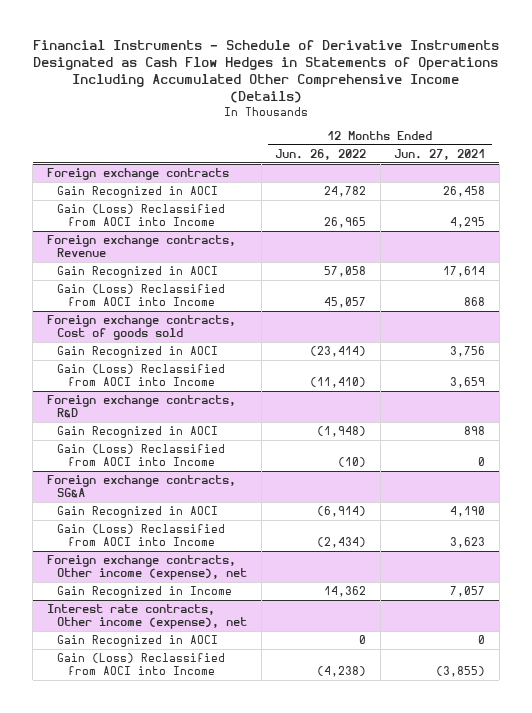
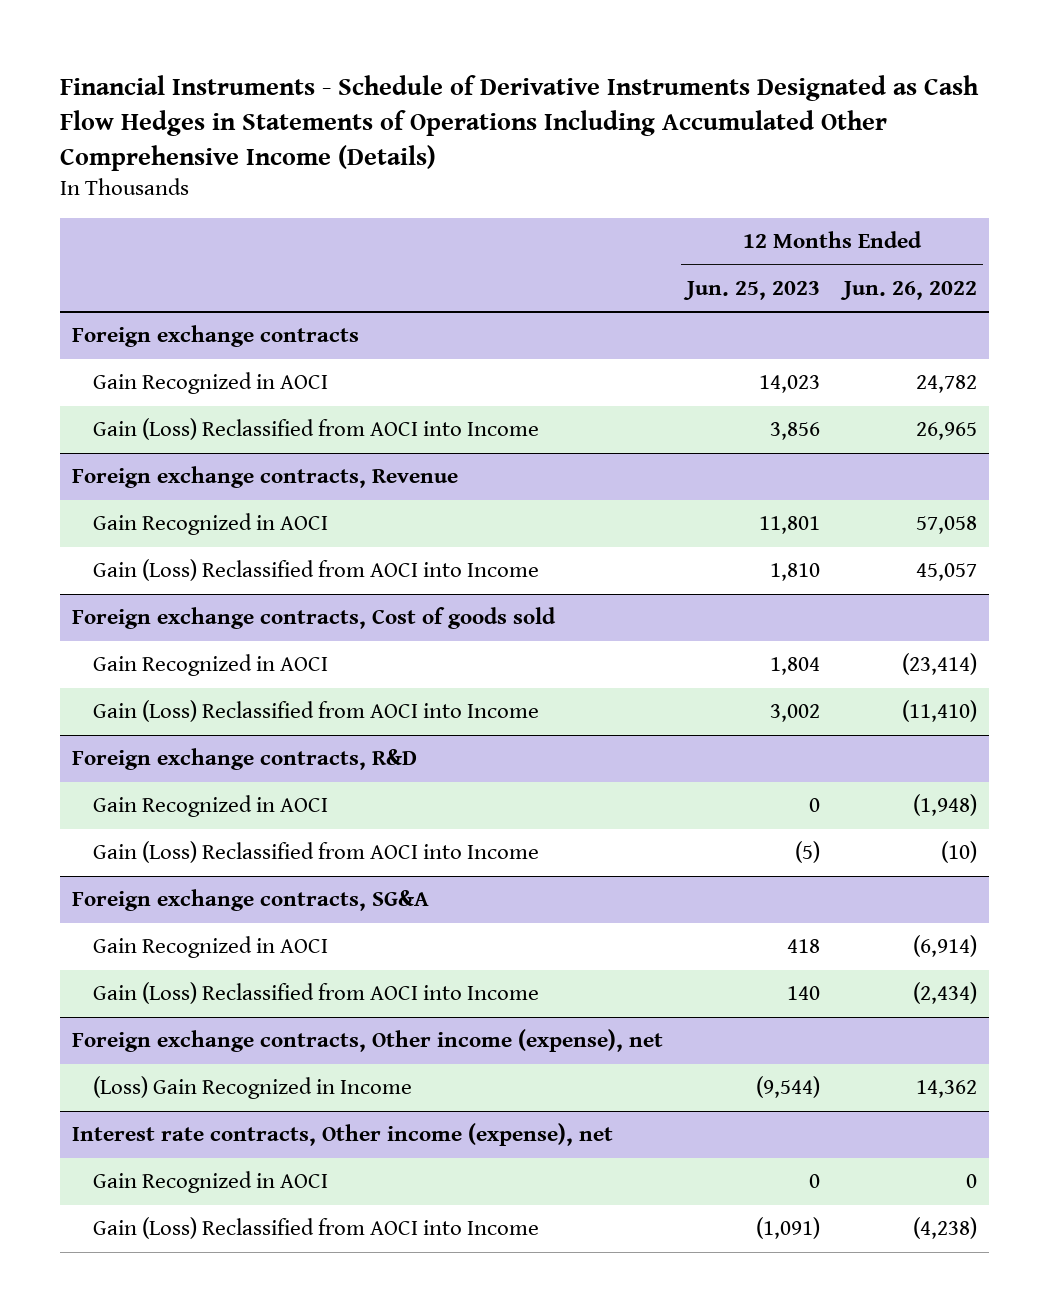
- | 12 Months Ended Jun. 26, 2022 | 12 Months Ended Jun. 27, 2021
+ | 12 Months Ended Jun. 25, 2023 | 12 Months Ended Jun. 26, 2022
@ Foreign exchange contracts, Other income (expense), net
- Gain Recognized in Income | 14,362 | 7,057
+ (Loss) Gain Recognized in Income | (9,544) | 14,362

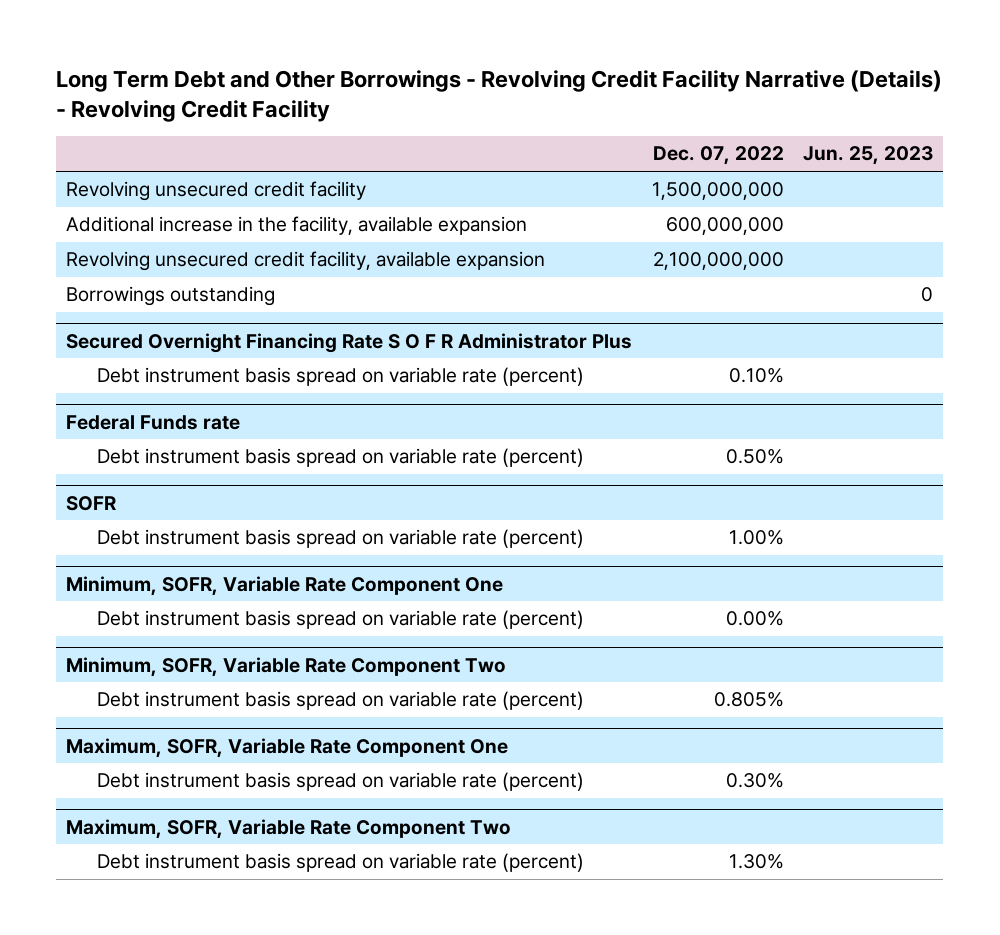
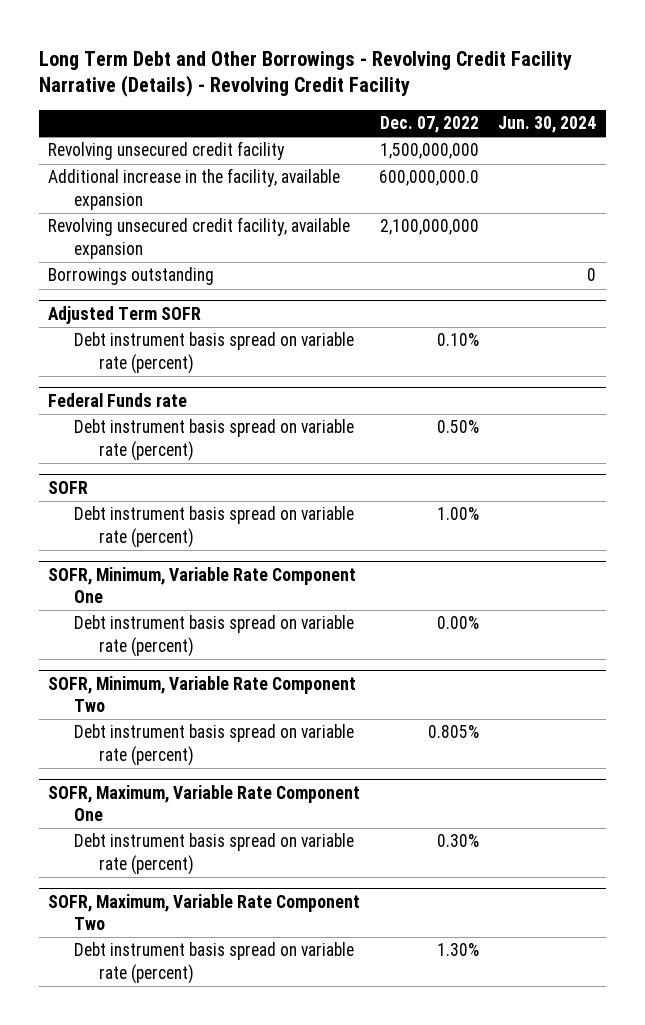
- | Dec. 07, 2022 | Jun. 25, 2023
+ | Dec. 07, 2022 | Jun. 30, 2024
- Additional increase in the facility, available expansion | 600,000,000 |
+ Additional increase in the facility, available expansion | 600,000,000.0 |
- Secured Overnight Financing Rate S O F R Administrator Plus
+ Adjusted Term SOFR
- Minimum, SOFR, Variable Rate Component One
+ SOFR, Minimum, Variable Rate Component One
- Minimum, SOFR, Variable Rate Component Two
+ SOFR, Minimum, Variable Rate Component Two
- Maximum, SOFR, Variable Rate Component One
+ SOFR, Maximum, Variable Rate Component One
- Maximum, SOFR, Variable Rate Component Two
+ SOFR, Maximum, Variable Rate Component Two

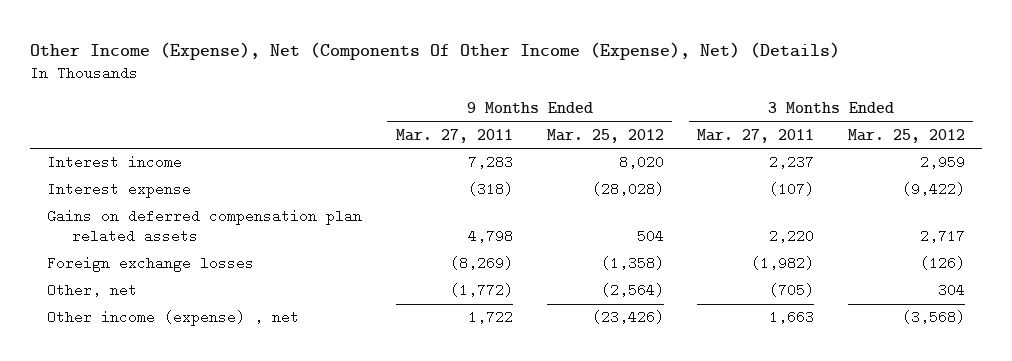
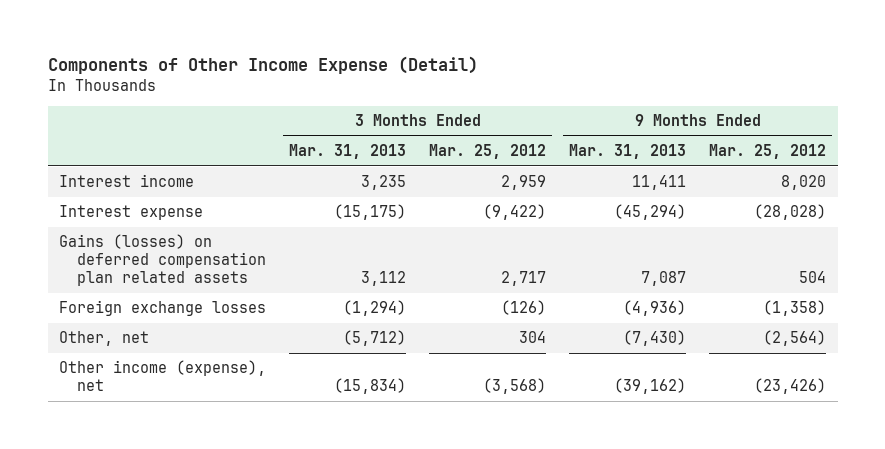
- Other Income (Expense), Net (Components Of Other Income (Expense), Net) (Details)
+ Components of Other Income Expense (Detail)
- | 9 Months Ended Mar. 27, 2011 | 9 Months Ended Mar. 25, 2012 | 3 Months Ended Mar. 27, 2011 | 3 Months Ended Mar. 25, 2012
+ | 3 Months Ended Mar. 31, 2013 | 3 Months Ended Mar. 25, 2012 | 9 Months Ended Mar. 31, 2013 | 9 Months Ended Mar. 25, 2012
- Gains on deferred compensation plan related assets | 4,798 | 504 | 2,220 | 2,717
+ Gains (losses) on deferred compensation plan related assets | 3,112 | 2,717 | 7,087 | 504
- Other income (expense) , net | 1,722 | (23,426) | 1,663 | (3,568)
+ Other income (expense), net | (15,834) | (3,568) | (39,162) | (23,426)

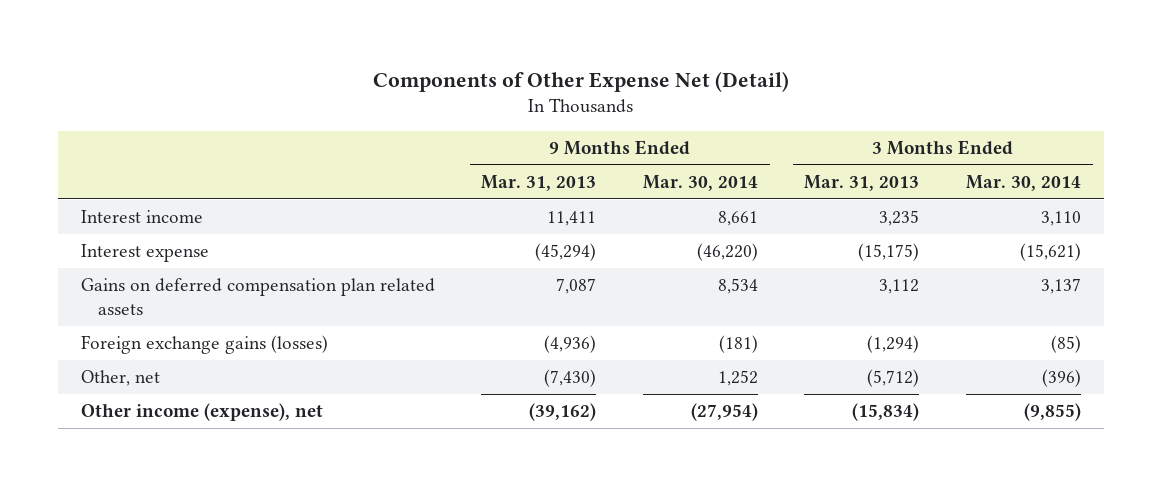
- Components of Other Income Expense (Detail)
+ Components of Other Expense Net (Detail)
- | 3 Months Ended Mar. 31, 2013 | 3 Months Ended Mar. 25, 2012 | 9 Months Ended Mar. 31, 2013 | 9 Months Ended Mar. 25, 2012
+ | 9 Months Ended Mar. 31, 2013 | 9 Months Ended Mar. 30, 2014 | 3 Months Ended Mar. 31, 2013 | 3 Months Ended Mar. 30, 2014
- Gains (losses) on deferred compensation plan related assets | 3,112 | 2,717 | 7,087 | 504
- Foreign exchange losses | (1,294) | (126) | (4,936) | (1,358)
+ Gains on deferred compensation plan related assets | 7,087 | 8,534 | 3,112 | 3,137
+ Foreign exchange gains (losses) | (4,936) | (181) | (1,294) | (85)

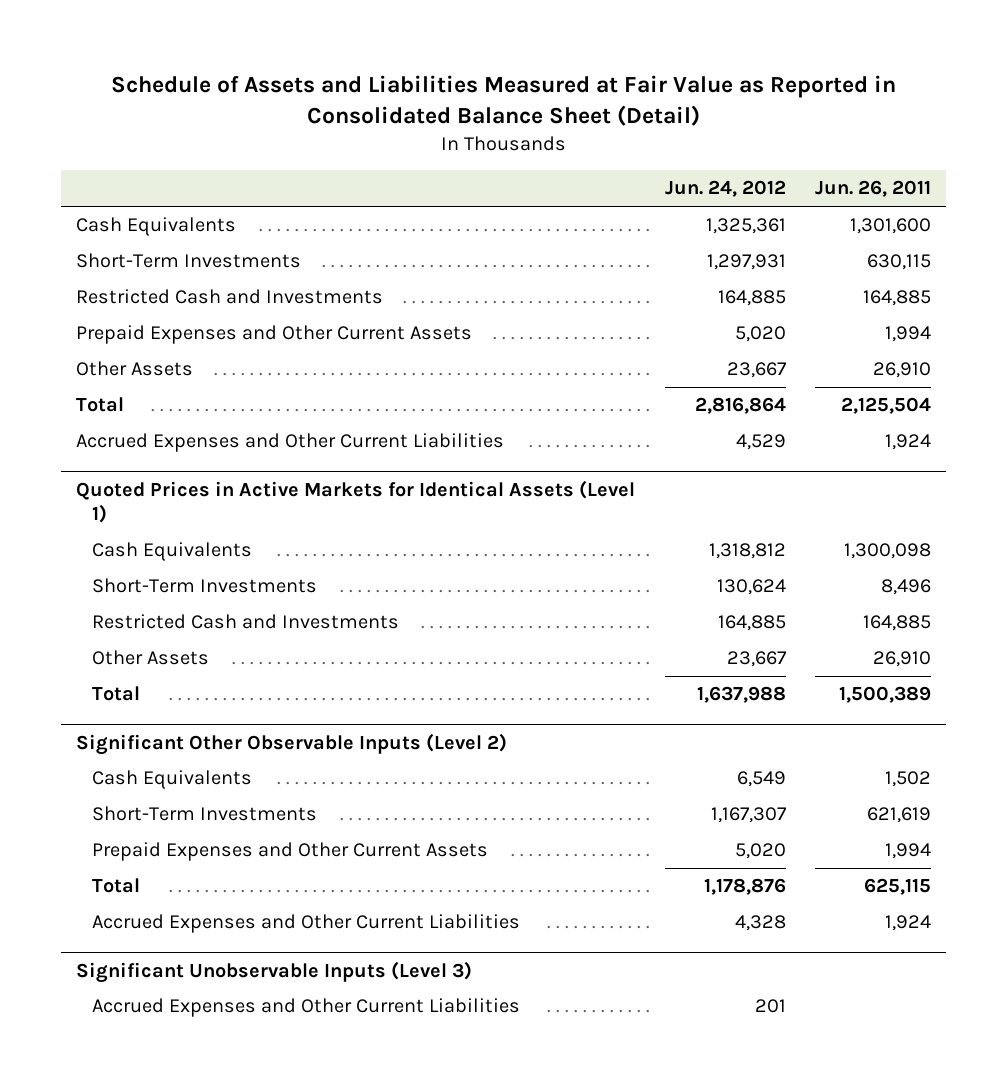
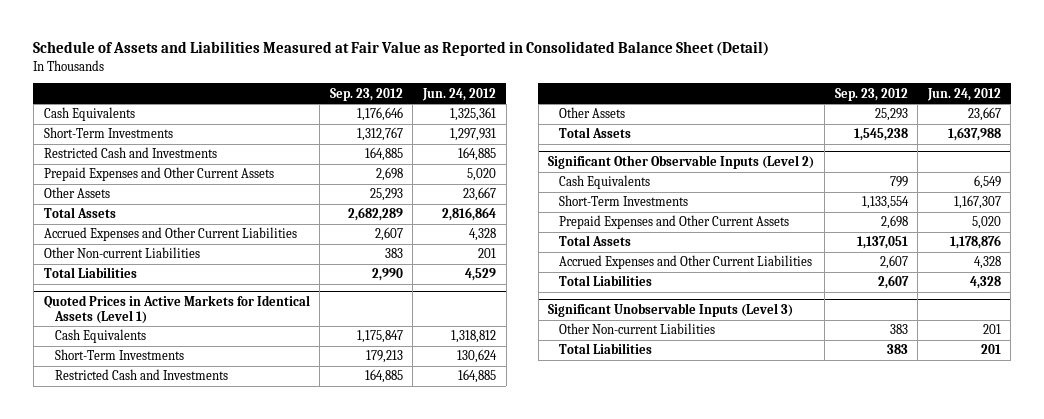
- | Jun. 24, 2012 | Jun. 26, 2011
+ | Sep. 23, 2012 | Jun. 24, 2012
- Total | 2,816,864 | 2,125,504
- Accrued Expenses and Other Current Liabilities | 4,529 | 1,924
+ Total Assets | 2,682,289 | 2,816,864
+ Accrued Expenses and Other Current Liabilities | 2,607 | 4,328
+ Other Non-current Liabilities | 383 | 201
+ Total Liabilities | 2,990 | 4,529
@ Quoted Prices in Active Markets for Identical Assets (Level 1)
- Total | 1,637,988 | 1,500,389
+ Total Assets | 1,545,238 | 1,637,988
@ Significant Other Observable Inputs (Level 2)
- Total | 1,178,876 | 625,115
+ Total Assets | 1,137,051 | 1,178,876
+ Total Liabilities | 2,607 | 4,328
@ Significant Unobservable Inputs (Level 3)
- Accrued Expenses and Other Current Liabilities | 201 |
+ Other Non-current Liabilities | 383 | 201
+ Total Liabilities | 383 | 201

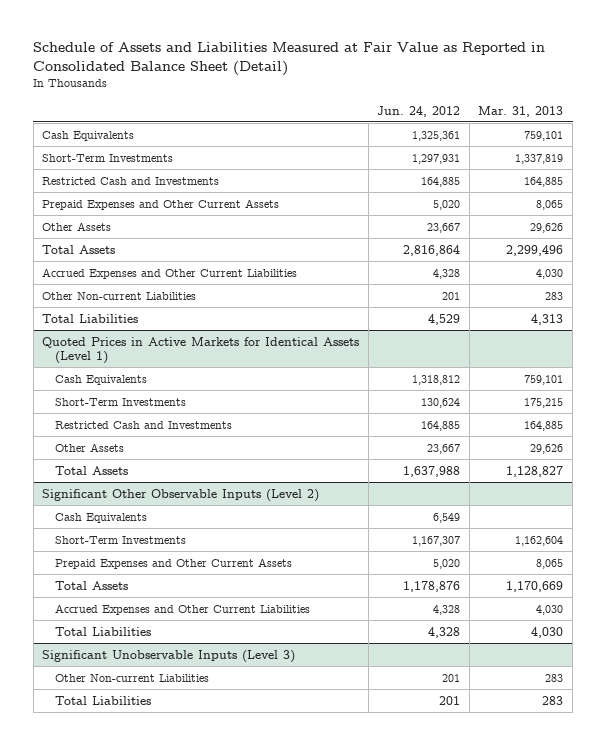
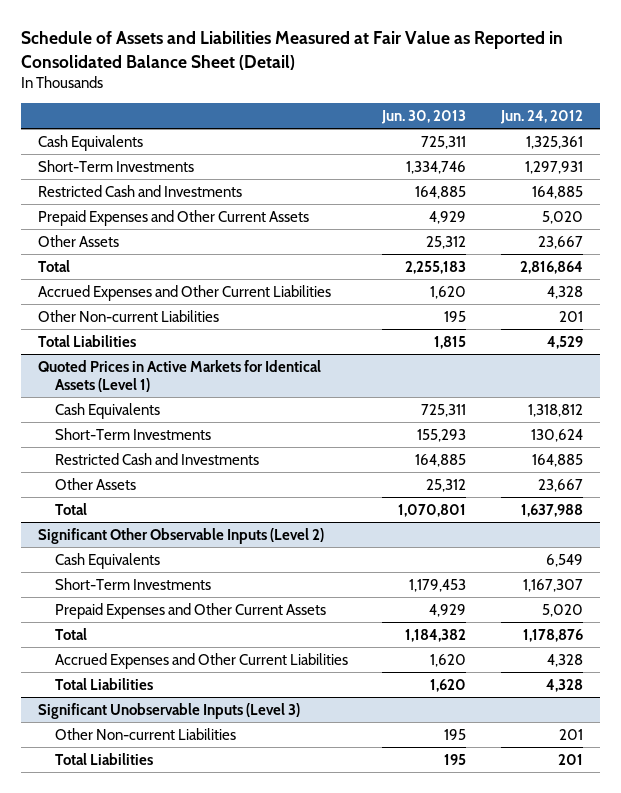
- | Jun. 24, 2012 | Mar. 31, 2013
+ | Jun. 30, 2013 | Jun. 24, 2012
- Total Assets | 2,816,864 | 2,299,496
+ Total | 2,255,183 | 2,816,864
@ Quoted Prices in Active Markets for Identical Assets (Level 1)
- Total Assets | 1,637,988 | 1,128,827
+ Total | 1,070,801 | 1,637,988
@ Significant Other Observable Inputs (Level 2)
- Total Assets | 1,178,876 | 1,170,669
+ Total | 1,184,382 | 1,178,876

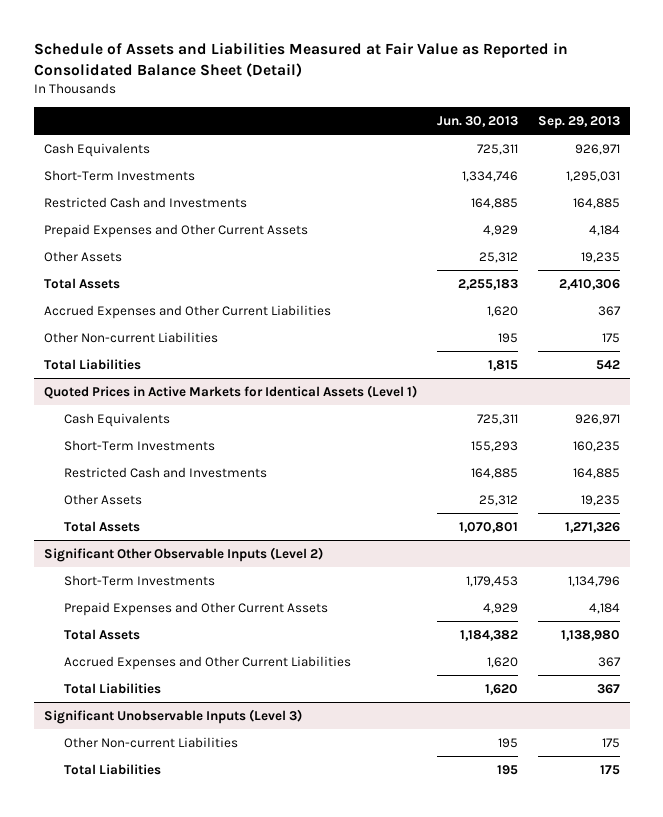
- | Jun. 30, 2013 | Jun. 24, 2012
+ | Jun. 30, 2013 | Sep. 29, 2013
- Total | 2,255,183 | 2,816,864
+ Total Assets | 2,255,183 | 2,410,306
@ Quoted Prices in Active Markets for Identical Assets (Level 1)
- Total | 1,070,801 | 1,637,988
+ Total Assets | 1,070,801 | 1,271,326
@ Significant Other Observable Inputs (Level 2)
- Cash Equivalents | | 6,549
- Total | 1,184,382 | 1,178,876
+ Total Assets | 1,184,382 | 1,138,980

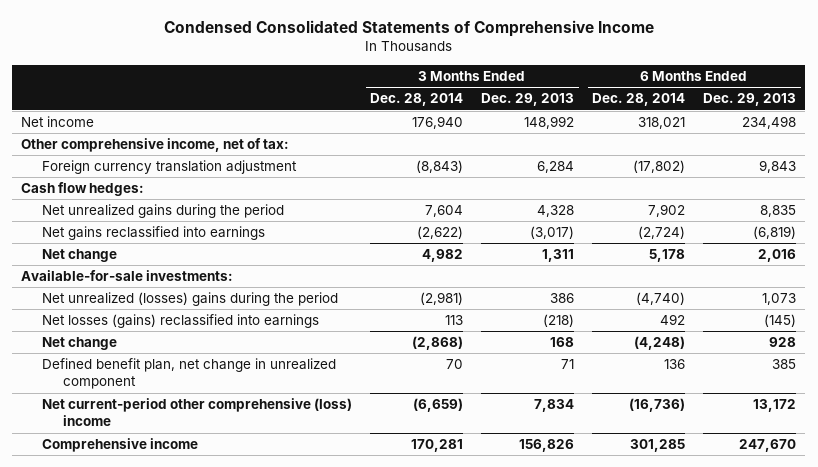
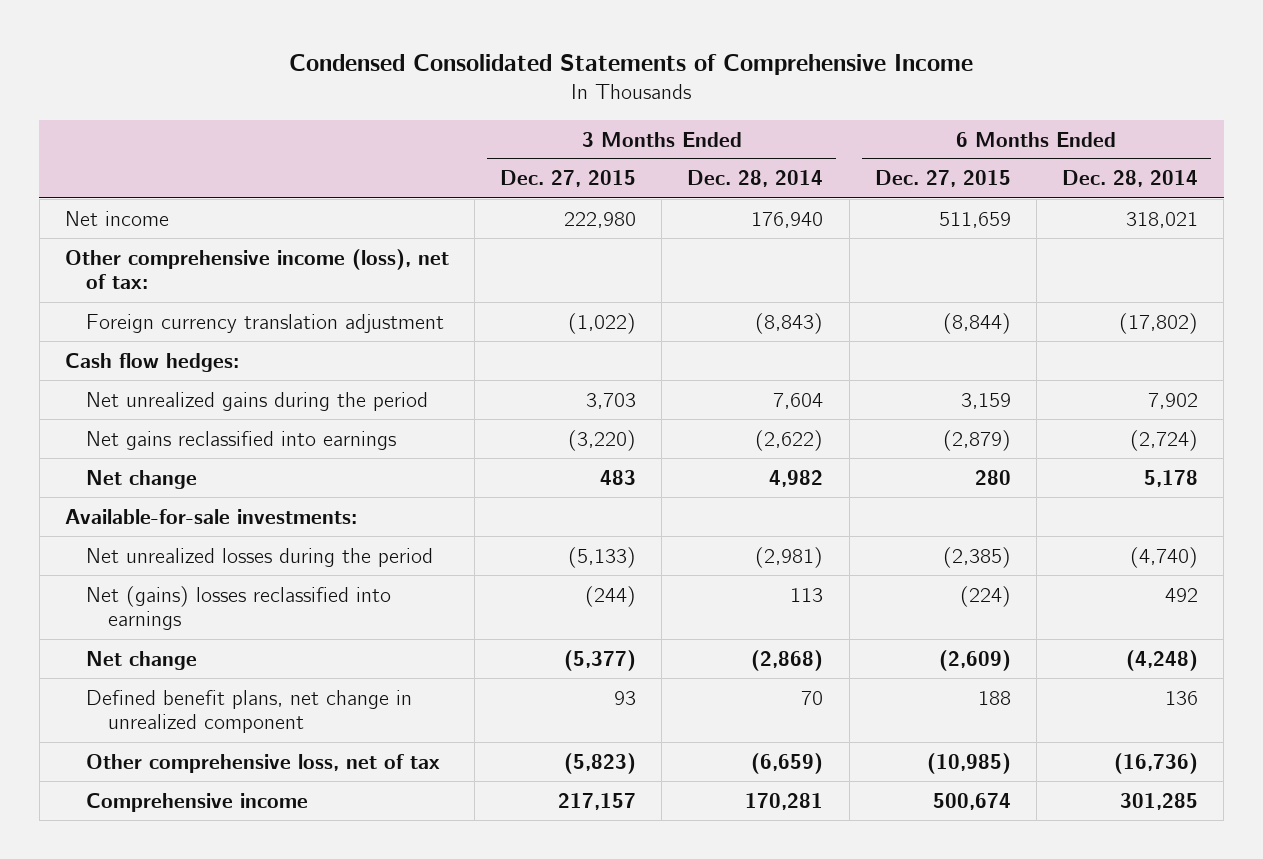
- | 3 Months Ended Dec. 28, 2014 | 3 Months Ended Dec. 29, 2013 | 6 Months Ended Dec. 28, 2014 | 6 Months Ended Dec. 29, 2013
+ | 3 Months Ended Dec. 27, 2015 | 3 Months Ended Dec. 28, 2014 | 6 Months Ended Dec. 27, 2015 | 6 Months Ended Dec. 28, 2014
- Other comprehensive income, net of tax:
+ Other comprehensive income (loss), net of tax:
- Net unrealized (losses) gains during the period | (2,981) | 386 | (4,740) | 1,073
- Net losses (gains) reclassified into earnings | 113 | (218) | 492 | (145)
+ Net unrealized losses during the period | (5,133) | (2,981) | (2,385) | (4,740)
+ Net (gains) losses reclassified into earnings | (244) | 113 | (224) | 492
- Defined benefit plan, net change in unrealized component | 70 | 71 | 136 | 385
- Net current-period other comprehensive (loss) income | (6,659) | 7,834 | (16,736) | 13,172
+ Defined benefit plans, net change in unrealized component | 93 | 70 | 188 | 136
+ Other comprehensive loss, net of tax | (5,823) | (6,659) | (10,985) | (16,736)

